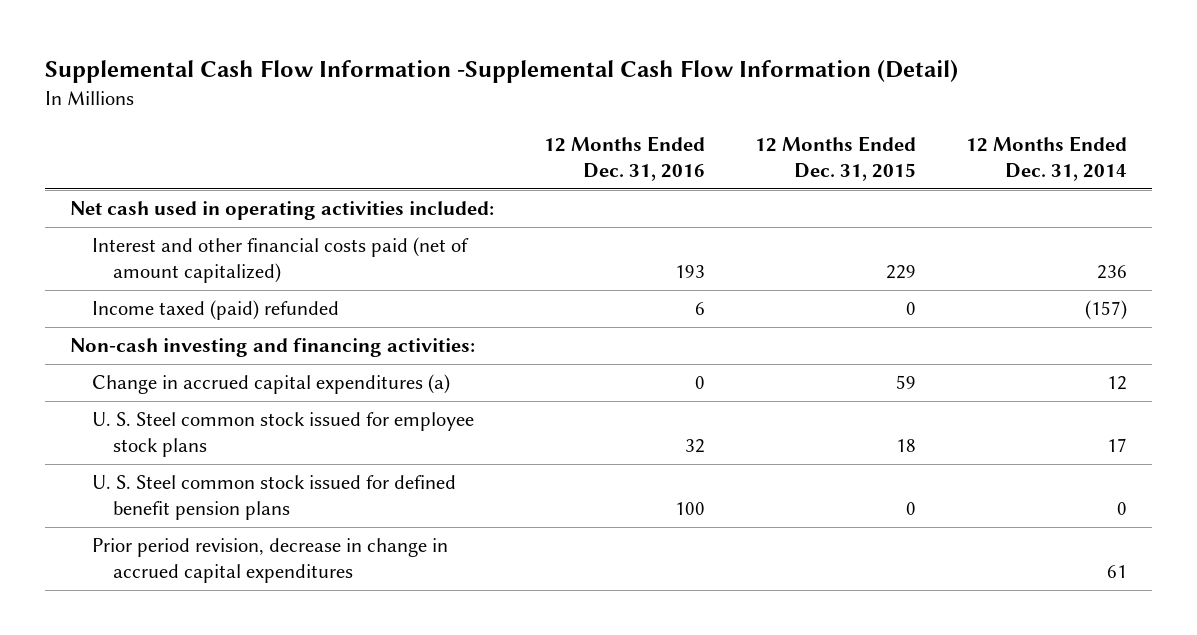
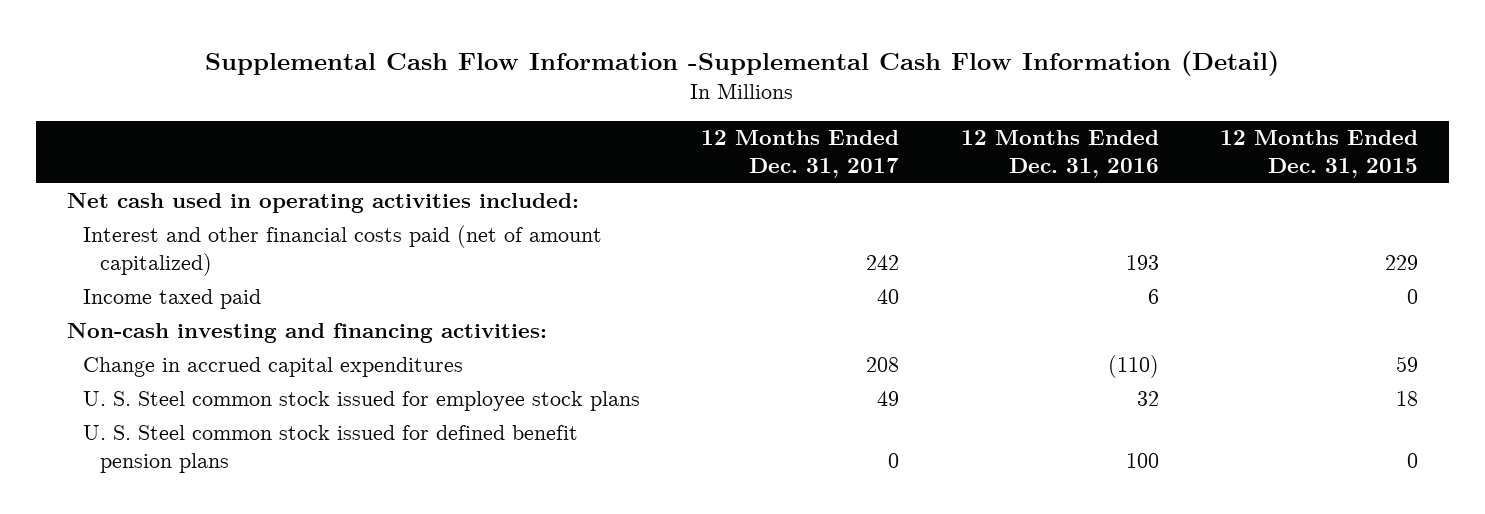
- | 12 Months Ended Dec. 31, 2016 | 12 Months Ended Dec. 31, 2015 | 12 Months Ended Dec. 31, 2014
+ | 12 Months Ended Dec. 31, 2017 | 12 Months Ended Dec. 31, 2016 | 12 Months Ended Dec. 31, 2015
- Income taxed (paid) refunded | 6 | 0 | (157)
+ Income taxed paid | 40 | 6 | 0
- Change in accrued capital expenditures (a) | 0 | 59 | 12
+ Change in accrued capital expenditures | 208 | (110) | 59
- Prior period revision, decrease in change in accrued capital expenditures | | | 61

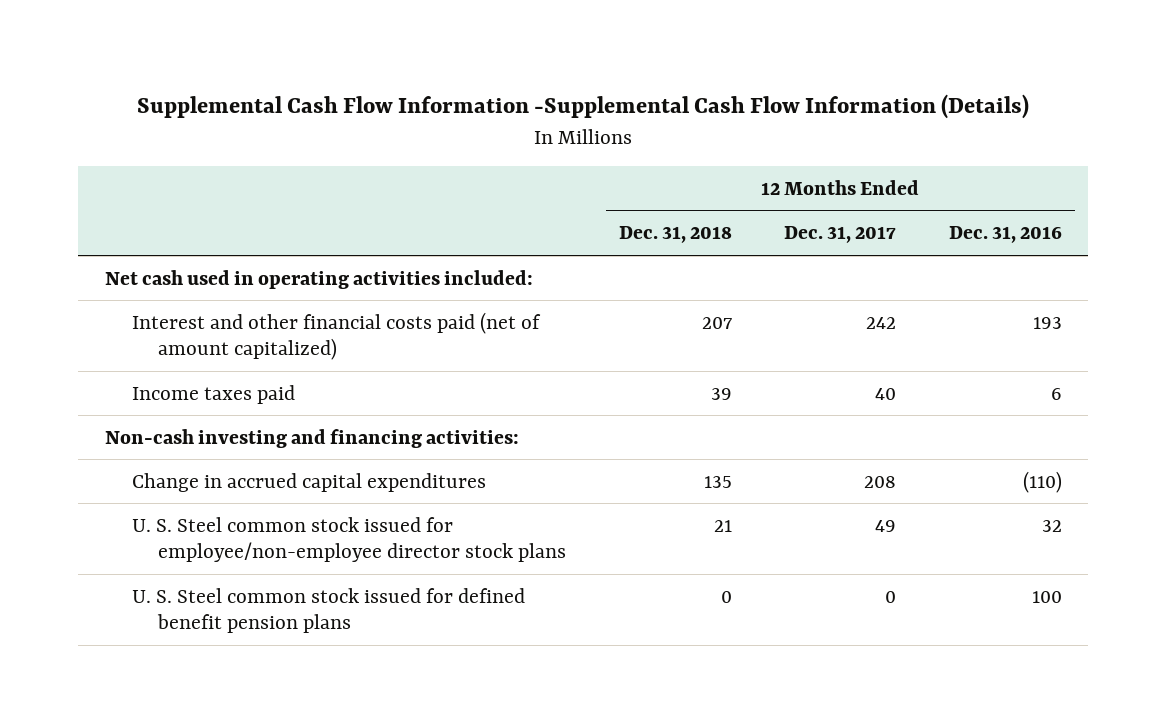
- Supplemental Cash Flow Information -Supplemental Cash Flow Information (Detail)
+ Supplemental Cash Flow Information -Supplemental Cash Flow Information (Details)
- | 12 Months Ended Dec. 31, 2017 | 12 Months Ended Dec. 31, 2016 | 12 Months Ended Dec. 31, 2015
+ | 12 Months Ended Dec. 31, 2018 | 12 Months Ended Dec. 31, 2017 | 12 Months Ended Dec. 31, 2016
- Income taxed paid | 40 | 6 | 0
+ Income taxes paid | 39 | 40 | 6
- U. S. Steel common stock issued for employee stock plans | 49 | 32 | 18
+ U. S. Steel common stock issued for employee/non-employee director stock plans | 21 | 49 | 32

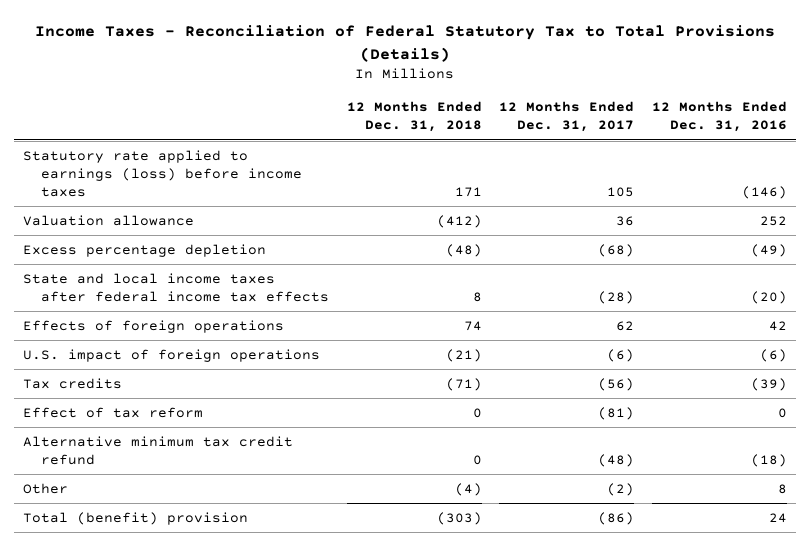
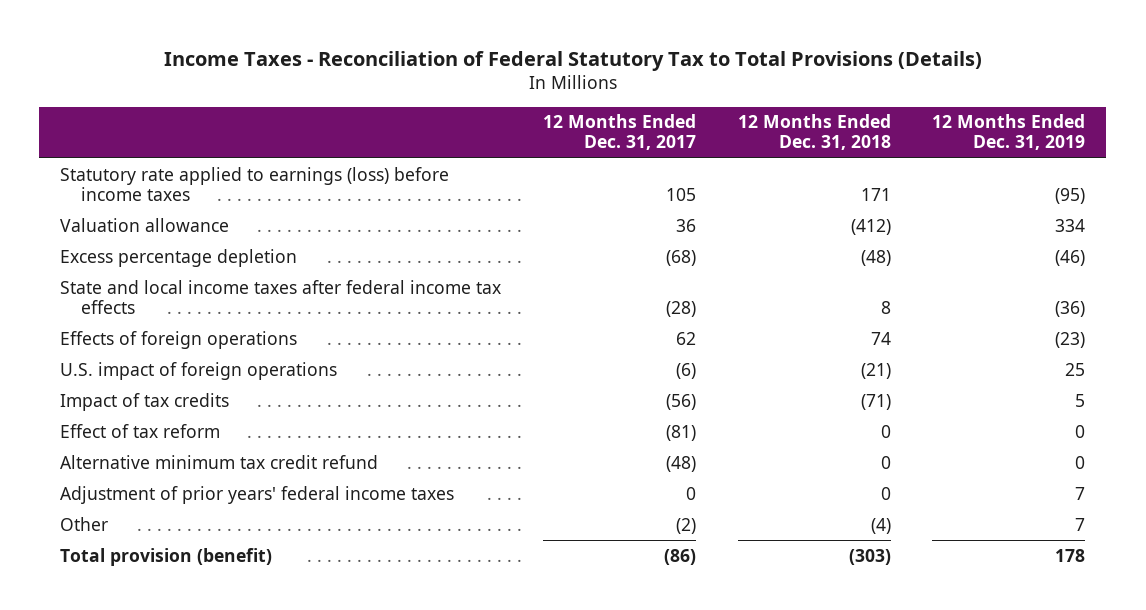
- | 12 Months Ended Dec. 31, 2018 | 12 Months Ended Dec. 31, 2017 | 12 Months Ended Dec. 31, 2016
+ | 12 Months Ended Dec. 31, 2017 | 12 Months Ended Dec. 31, 2018 | 12 Months Ended Dec. 31, 2019
- Tax credits | (71) | (56) | (39)
+ Impact of tax credits | (56) | (71) | 5
+ Adjustment of prior years' federal income taxes | 0 | 0 | 7
- Total (benefit) provision | (303) | (86) | 24
+ Total provision (benefit) | (86) | (303) | 178

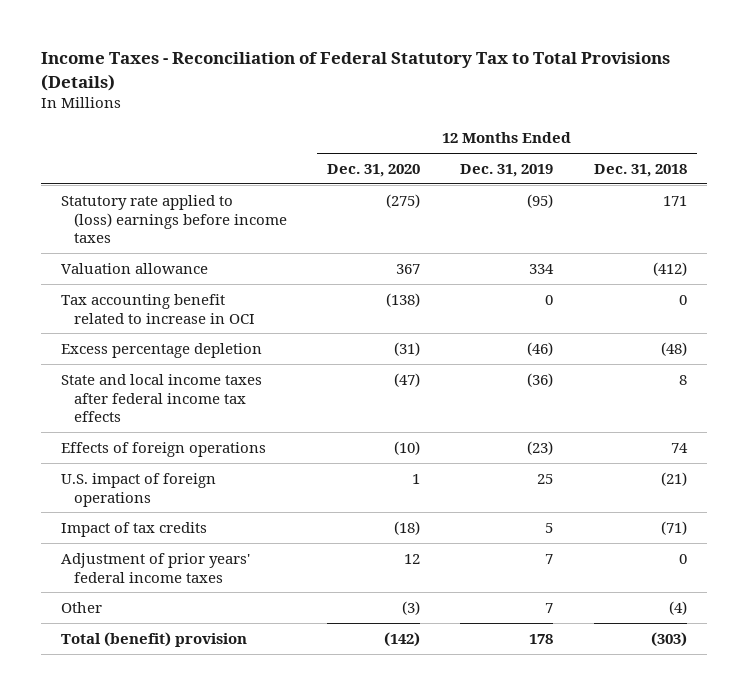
- | 12 Months Ended Dec. 31, 2017 | 12 Months Ended Dec. 31, 2018 | 12 Months Ended Dec. 31, 2019
+ | 12 Months Ended Dec. 31, 2020 | 12 Months Ended Dec. 31, 2019 | 12 Months Ended Dec. 31, 2018
- Statutory rate applied to earnings (loss) before income taxes | 105 | 171 | (95)
+ Statutory rate applied to (loss) earnings before income taxes | (275) | (95) | 171
+ Tax accounting benefit related to increase in OCI | (138) | 0 | 0
- Effect of tax reform | (81) | 0 | 0
- Alternative minimum tax credit refund | (48) | 0 | 0
- Total provision (benefit) | (86) | (303) | 178
+ Total (benefit) provision | (142) | 178 | (303)

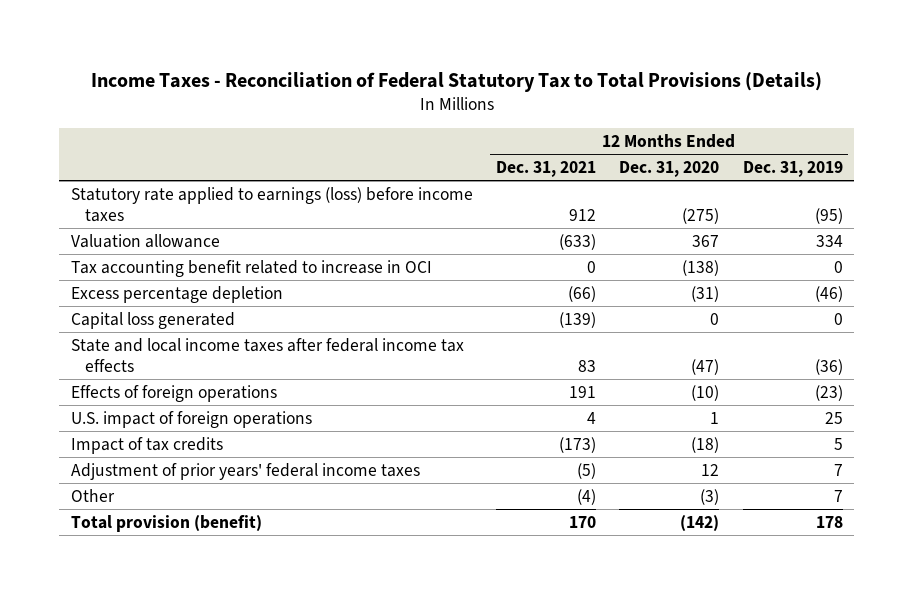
- | 12 Months Ended Dec. 31, 2020 | 12 Months Ended Dec. 31, 2019 | 12 Months Ended Dec. 31, 2018
+ | 12 Months Ended Dec. 31, 2021 | 12 Months Ended Dec. 31, 2020 | 12 Months Ended Dec. 31, 2019
- Statutory rate applied to (loss) earnings before income taxes | (275) | (95) | 171
+ Statutory rate applied to earnings (loss) before income taxes | 912 | (275) | (95)
+ Capital loss generated | (139) | 0 | 0
- Total (benefit) provision | (142) | 178 | (303)
+ Total provision (benefit) | 170 | (142) | 178

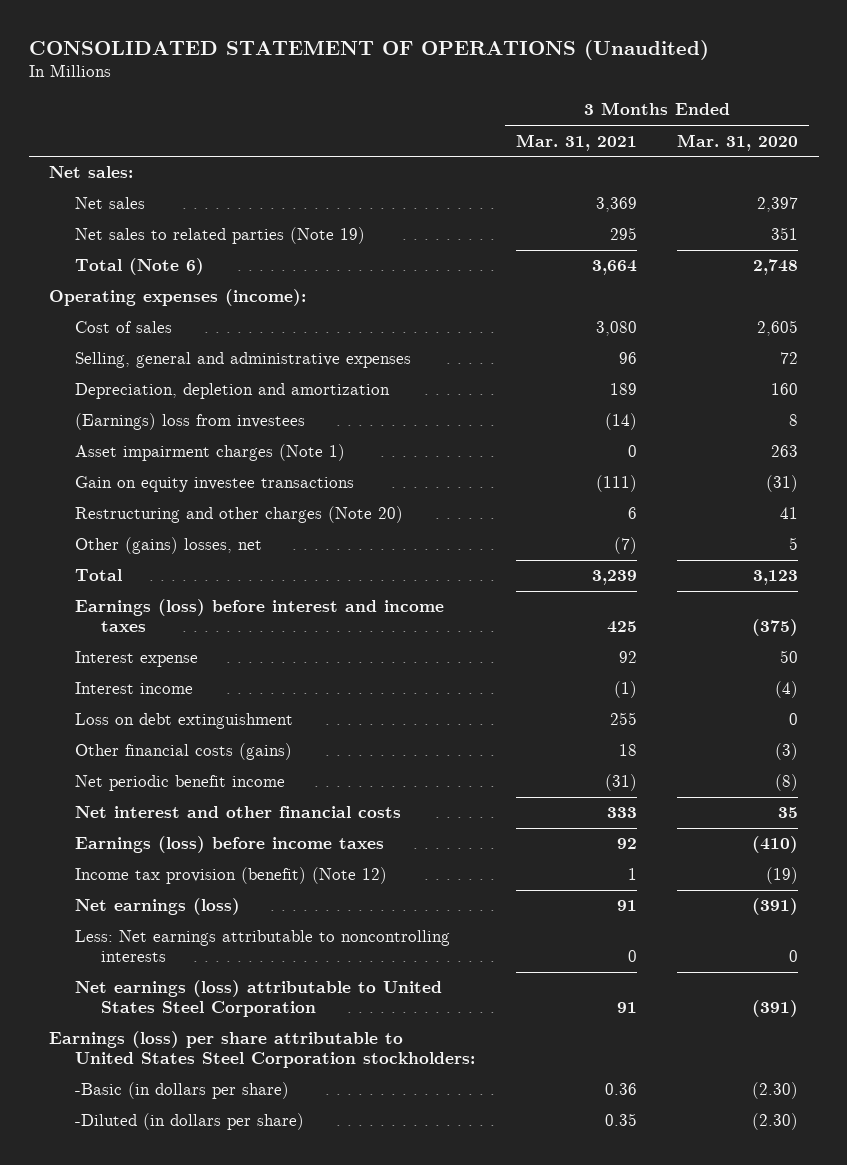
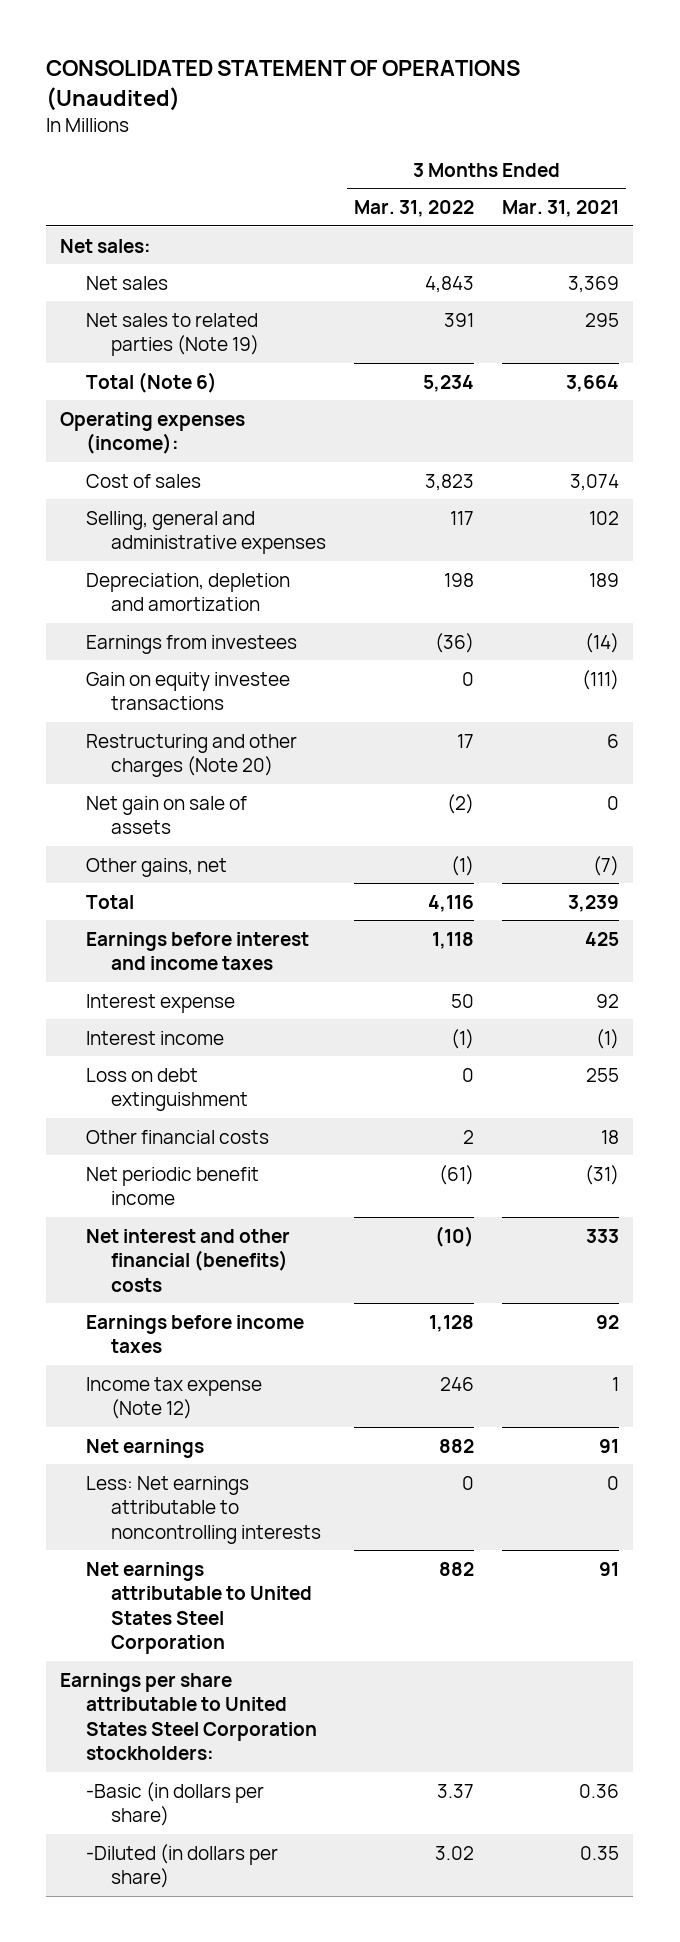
- | 3 Months Ended Mar. 31, 2021 | 3 Months Ended Mar. 31, 2020
+ | 3 Months Ended Mar. 31, 2022 | 3 Months Ended Mar. 31, 2021
- Cost of sales | 3,080 | 2,605
- Selling, general and administrative expenses | 96 | 72
+ Cost of sales | 3,823 | 3,074
+ Selling, general and administrative expenses | 117 | 102
- (Earnings) loss from investees | (14) | 8
- Asset impairment charges (Note 1) | 0 | 263
+ Earnings from investees | (36) | (14)
- Other (gains) losses, net | (7) | 5
+ Net gain on sale of assets | (2) | 0
+ Other gains, net | (1) | (7)
- Earnings (loss) before interest and income taxes | 425 | (375)
+ Earnings before interest and income taxes | 1,118 | 425
- Other financial costs (gains) | 18 | (3)
+ Other financial costs | 2 | 18
- Net interest and other financial costs | 333 | 35
- Earnings (loss) before income taxes | 92 | (410)
- Income tax provision (benefit) (Note 12) | 1 | (19)
- Net earnings (loss) | 91 | (391)
+ Net interest and other financial (benefits) costs | (10) | 333
+ Earnings before income taxes | 1,128 | 92
+ Income tax expense (Note 12) | 246 | 1
+ Net earnings | 882 | 91
- Net earnings (loss) attributable to United States Steel Corporation | 91 | (391)
- Earnings (loss) per share attributable to United States Steel Corporation stockholders:
+ Net earnings attributable to United States Steel Corporation | 882 | 91
+ Earnings per share attributable to United States Steel Corporation stockholders:

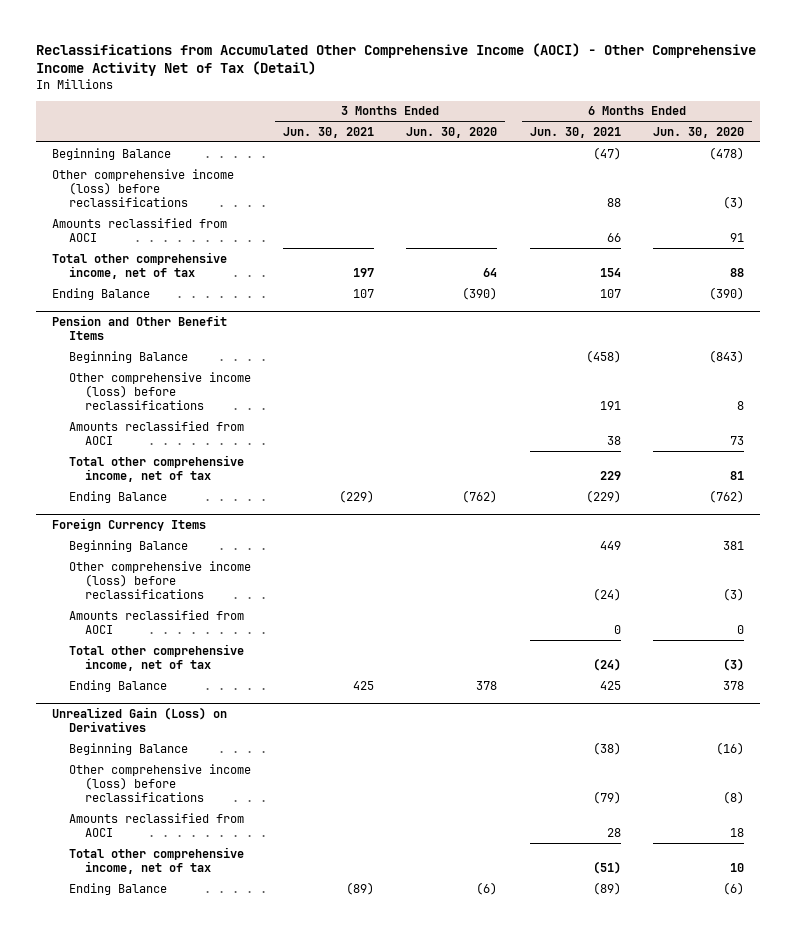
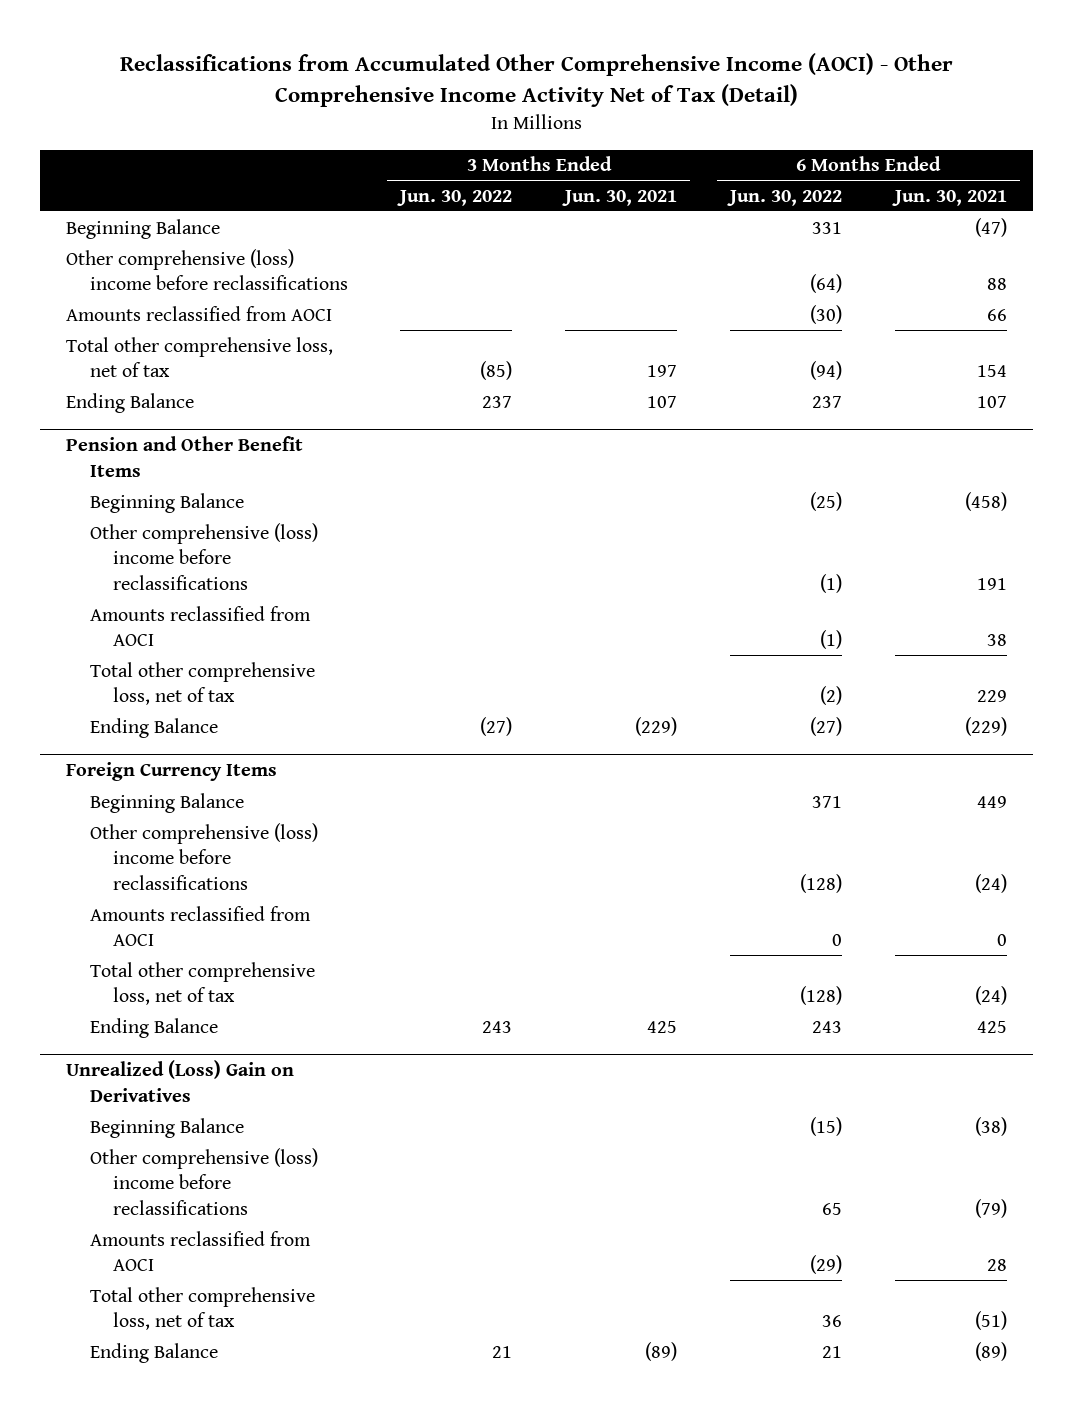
- | 3 Months Ended Jun. 30, 2021 | 3 Months Ended Jun. 30, 2020 | 6 Months Ended Jun. 30, 2021 | 6 Months Ended Jun. 30, 2020
+ | 3 Months Ended Jun. 30, 2022 | 3 Months Ended Jun. 30, 2021 | 6 Months Ended Jun. 30, 2022 | 6 Months Ended Jun. 30, 2021
- Other comprehensive income (loss) before reclassifications | | | 88 | (3)
+ Other comprehensive (loss) income before reclassifications | | | (64) | 88
- Total other comprehensive income, net of tax | 197 | 64 | 154 | 88
+ Total other comprehensive loss, net of tax | (85) | 197 | (94) | 154
@ Pension and Other Benefit Items
- Other comprehensive income (loss) before reclassifications | | | 191 | 8
+ Other comprehensive (loss) income before reclassifications | | | (1) | 191
- Total other comprehensive income, net of tax | | | 229 | 81
+ Total other comprehensive loss, net of tax | | | (2) | 229
@ Foreign Currency Items
- Other comprehensive income (loss) before reclassifications | | | (24) | (3)
+ Other comprehensive (loss) income before reclassifications | | | (128) | (24)
- Total other comprehensive income, net of tax | | | (24) | (3)
+ Total other comprehensive loss, net of tax | | | (128) | (24)
- Unrealized Gain (Loss) on Derivatives
+ Unrealized (Loss) Gain on Derivatives
- Other comprehensive income (loss) before reclassifications | | | (79) | (8)
+ Other comprehensive (loss) income before reclassifications | | | 65 | (79)
- Total other comprehensive income, net of tax | | | (51) | 10
+ Total other comprehensive loss, net of tax | | | 36 | (51)

